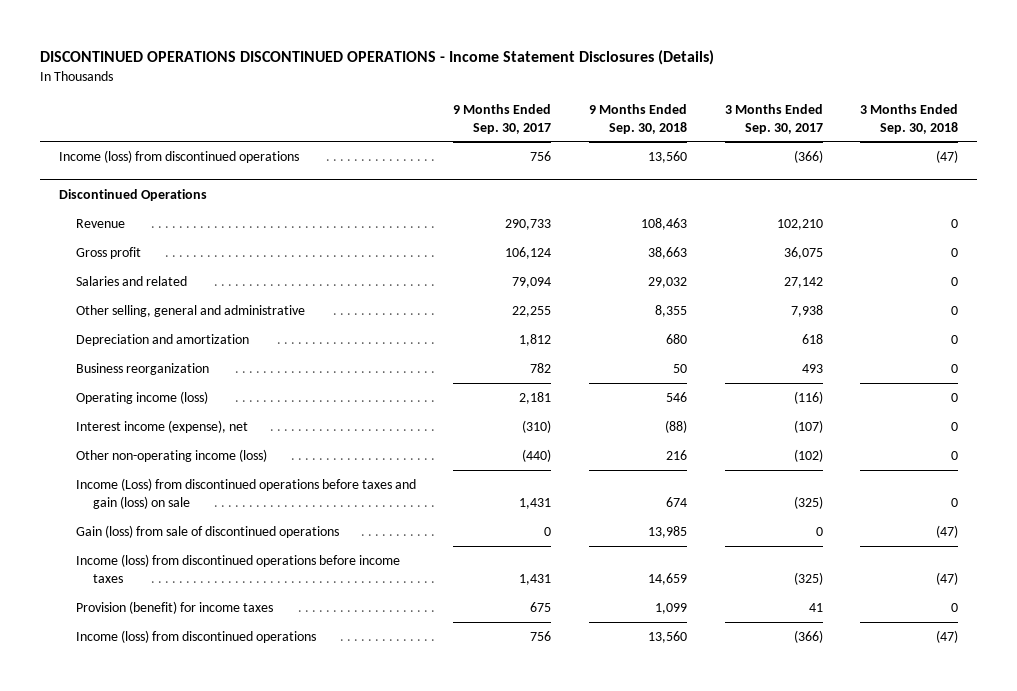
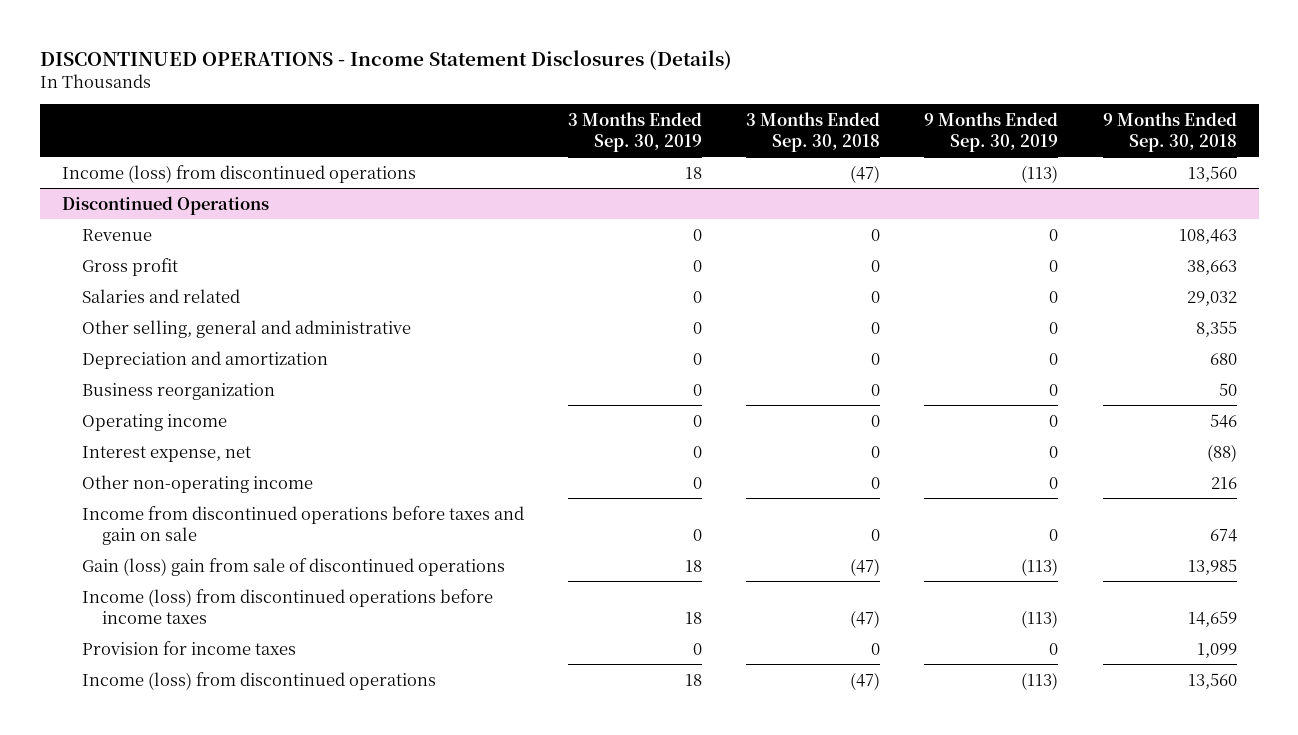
- DISCONTINUED OPERATIONS DISCONTINUED OPERATIONS - Income Statement Disclosures (Details)
+ DISCONTINUED OPERATIONS - Income Statement Disclosures (Details)
- | 9 Months Ended Sep. 30, 2017 | 9 Months Ended Sep. 30, 2018 | 3 Months Ended Sep. 30, 2017 | 3 Months Ended Sep. 30, 2018
+ | 3 Months Ended Sep. 30, 2019 | 3 Months Ended Sep. 30, 2018 | 9 Months Ended Sep. 30, 2019 | 9 Months Ended Sep. 30, 2018
@ Discontinued Operations
- Operating income (loss) | 2,181 | 546 | (116) | 0
- Interest income (expense), net | (310) | (88) | (107) | 0
- Other non-operating income (loss) | (440) | 216 | (102) | 0
- Income (Loss) from discontinued operations before taxes and gain (loss) on sale | 1,431 | 674 | (325) | 0
- Gain (loss) from sale of discontinued operations | 0 | 13,985 | 0 | (47)
+ Operating income | 0 | 0 | 0 | 546
+ Interest expense, net | 0 | 0 | 0 | (88)
+ Other non-operating income | 0 | 0 | 0 | 216
+ Income from discontinued operations before taxes and gain on sale | 0 | 0 | 0 | 674
+ Gain (loss) gain from sale of discontinued operations | 18 | (47) | (113) | 13,985
- Provision (benefit) for income taxes | 675 | 1,099 | 41 | 0
+ Provision for income taxes | 0 | 0 | 0 | 1,099

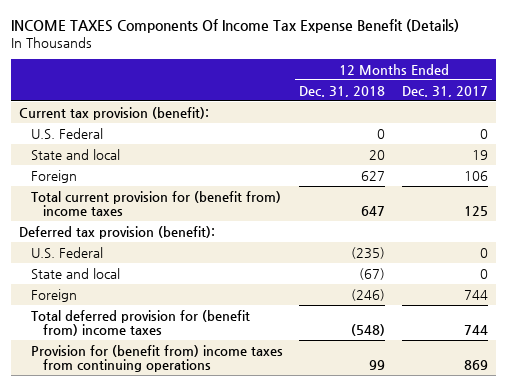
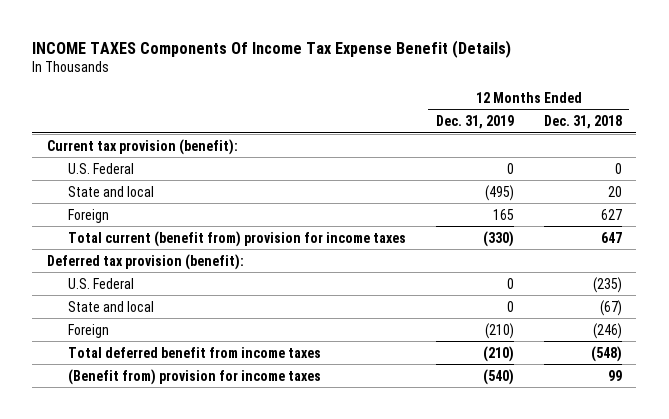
- | 12 Months Ended Dec. 31, 2018 | 12 Months Ended Dec. 31, 2017
+ | 12 Months Ended Dec. 31, 2019 | 12 Months Ended Dec. 31, 2018
- Total current provision for (benefit from) income taxes | 647 | 125
+ Total current (benefit from) provision for income taxes | (330) | 647
- Total deferred provision for (benefit from) income taxes | (548) | 744
- Provision for (benefit from) income taxes from continuing operations | 99 | 869
+ Total deferred benefit from income taxes | (210) | (548)
+ (Benefit from) provision for income taxes | (540) | 99

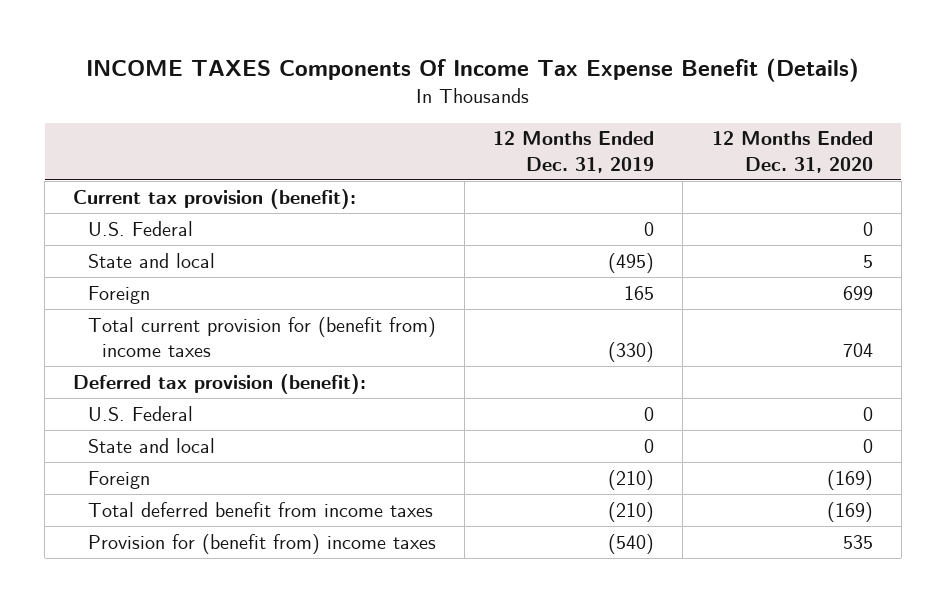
- | 12 Months Ended Dec. 31, 2019 | 12 Months Ended Dec. 31, 2018
+ | 12 Months Ended Dec. 31, 2019 | 12 Months Ended Dec. 31, 2020
- Total current (benefit from) provision for income taxes | (330) | 647
+ Total current provision for (benefit from) income taxes | (330) | 704
- (Benefit from) provision for income taxes | (540) | 99
+ Provision for (benefit from) income taxes | (540) | 535

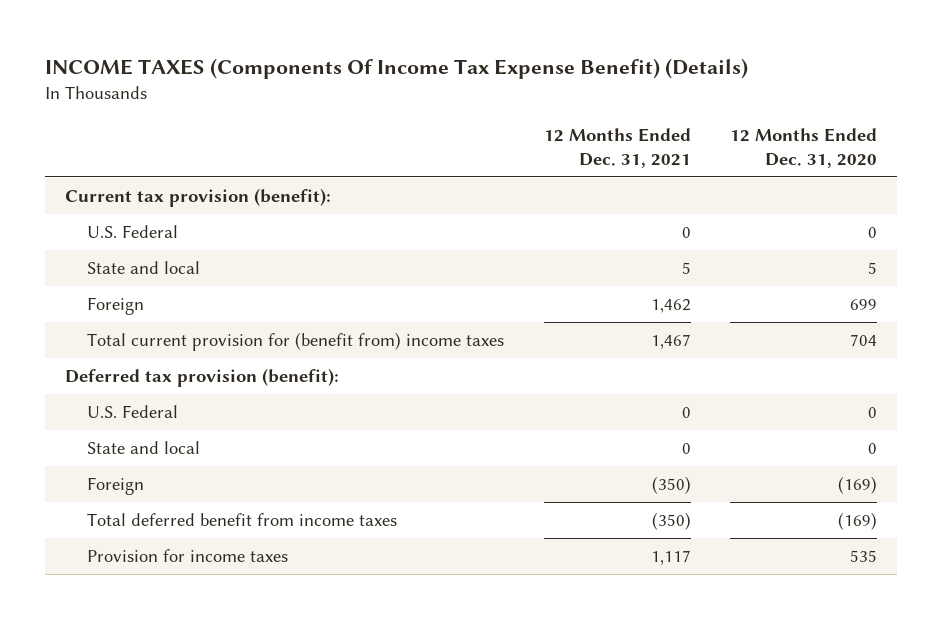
- INCOME TAXES Components Of Income Tax Expense Benefit (Details)
+ INCOME TAXES (Components Of Income Tax Expense Benefit) (Details)
- | 12 Months Ended Dec. 31, 2019 | 12 Months Ended Dec. 31, 2020
+ | 12 Months Ended Dec. 31, 2021 | 12 Months Ended Dec. 31, 2020
- Provision for (benefit from) income taxes | (540) | 535
+ Provision for income taxes | 1,117 | 535

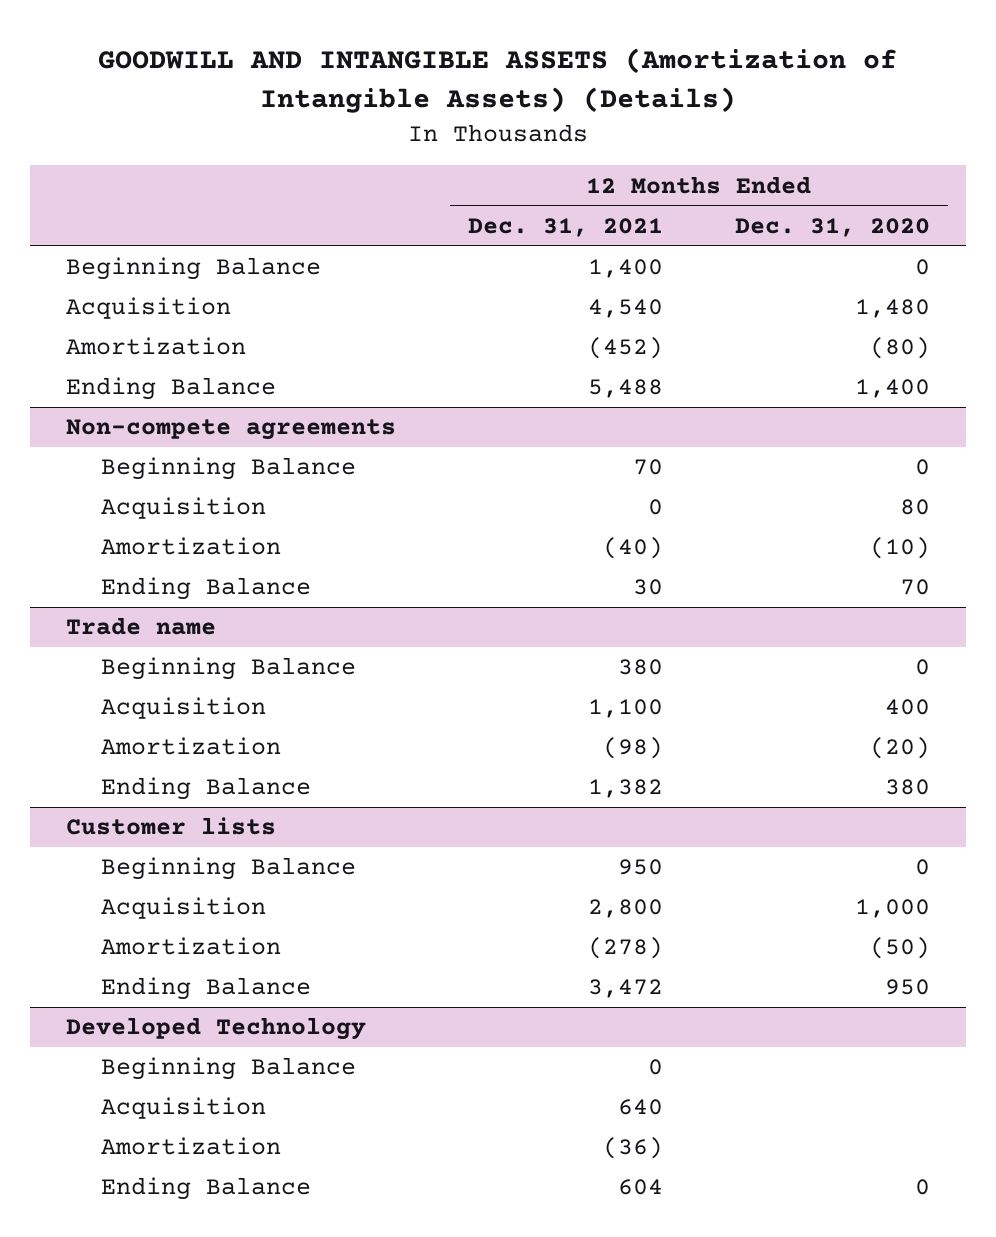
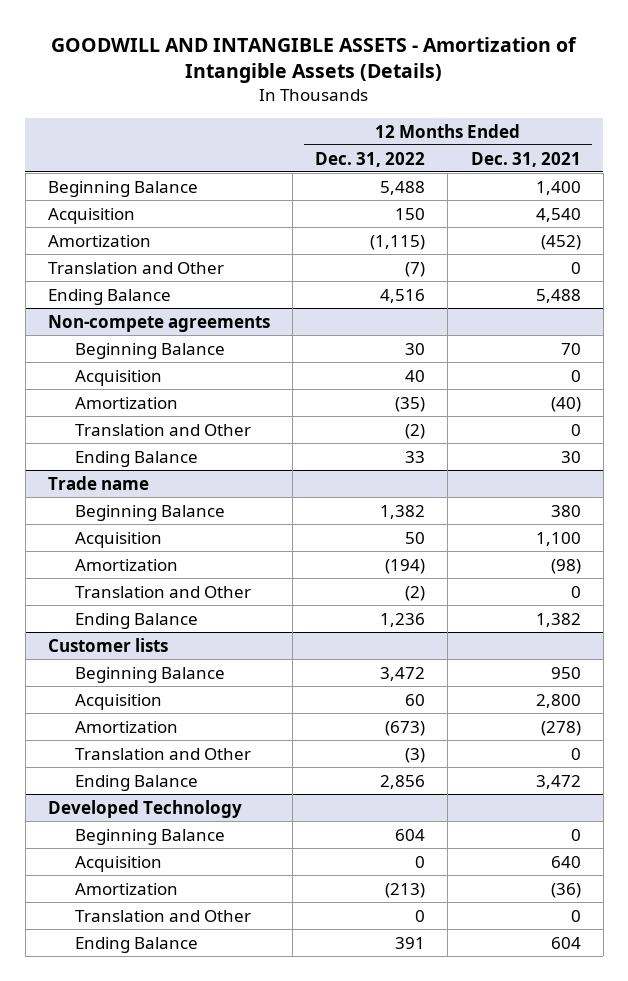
- GOODWILL AND INTANGIBLE ASSETS (Amortization of Intangible Assets) (Details)
+ GOODWILL AND INTANGIBLE ASSETS - Amortization of Intangible Assets (Details)
- | 12 Months Ended Dec. 31, 2021 | 12 Months Ended Dec. 31, 2020
+ | 12 Months Ended Dec. 31, 2022 | 12 Months Ended Dec. 31, 2021
+ Translation and Other | (7) | 0
@ Non-compete agreements
+ Translation and Other | (2) | 0
@ Trade name
+ Translation and Other | (2) | 0
@ Customer lists
+ Translation and Other | (3) | 0
@ Developed Technology
+ Translation and Other | 0 | 0

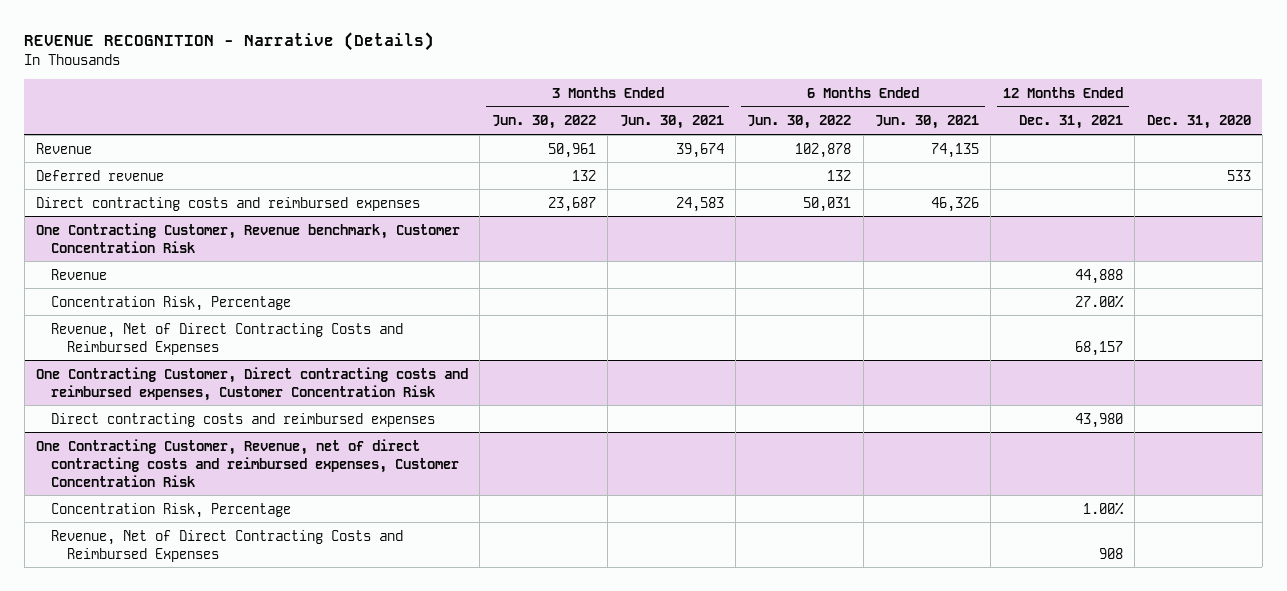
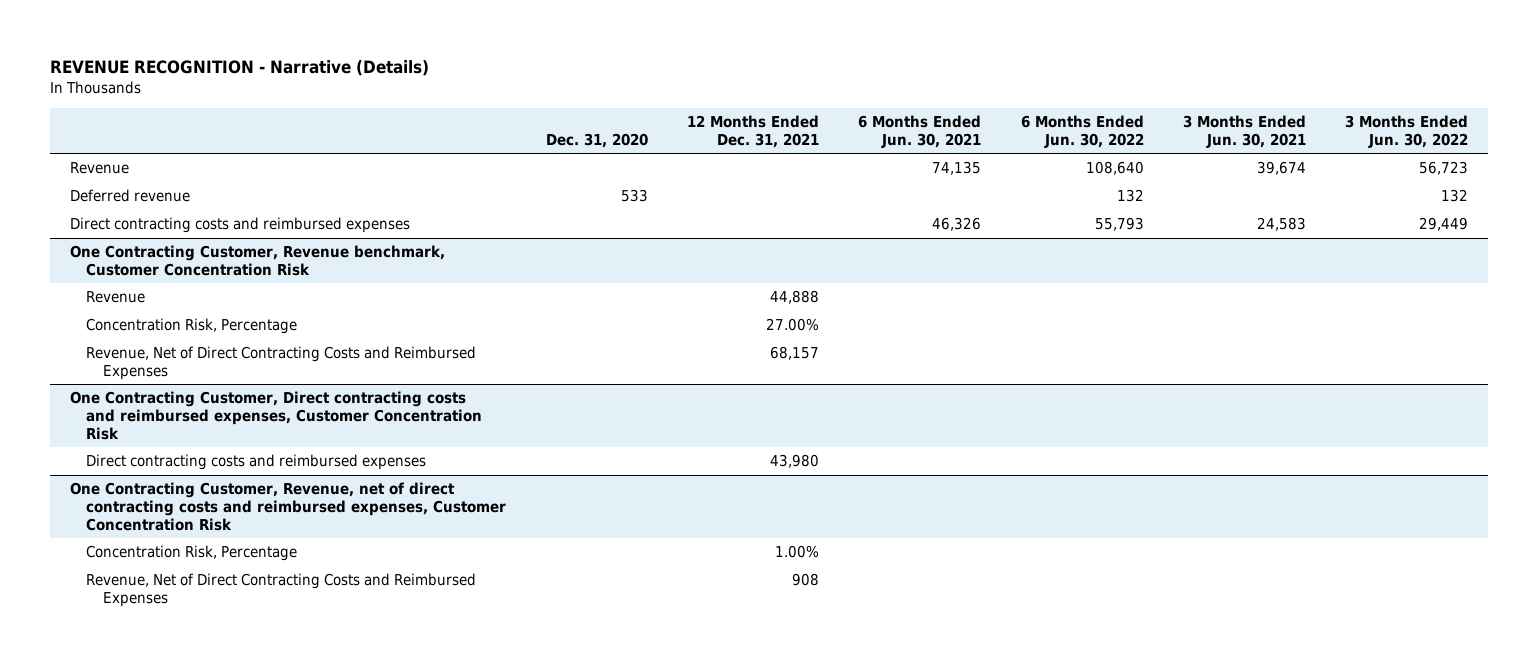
- | 3 Months Ended Jun. 30, 2022 | 3 Months Ended Jun. 30, 2021 | 6 Months Ended Jun. 30, 2022 | 6 Months Ended Jun. 30, 2021 | 12 Months Ended Dec. 31, 2021 | Dec. 31, 2020
+ | Dec. 31, 2020 | 12 Months Ended Dec. 31, 2021 | 6 Months Ended Jun. 30, 2021 | 6 Months Ended Jun. 30, 2022 | 3 Months Ended Jun. 30, 2021 | 3 Months Ended Jun. 30, 2022
- Revenue | 50,961 | 39,674 | 102,878 | 74,135 | |
+ Revenue | | | 74,135 | 108,640 | 39,674 | 56,723
- Direct contracting costs and reimbursed expenses | 23,687 | 24,583 | 50,031 | 46,326 | |
+ Direct contracting costs and reimbursed expenses | | | 46,326 | 55,793 | 24,583 | 29,449

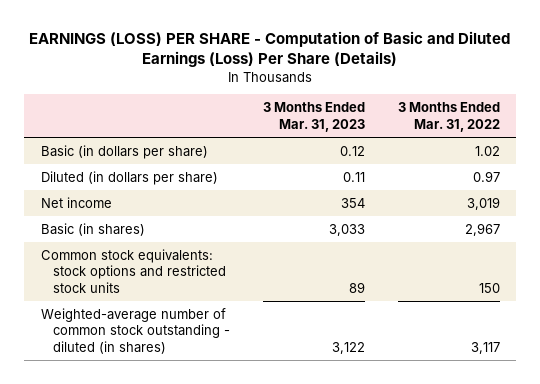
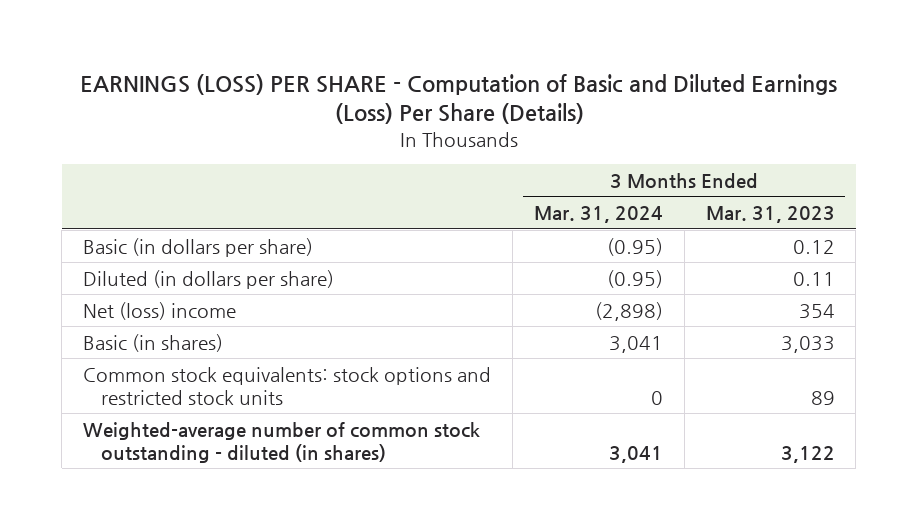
- | 3 Months Ended Mar. 31, 2023 | 3 Months Ended Mar. 31, 2022
+ | 3 Months Ended Mar. 31, 2024 | 3 Months Ended Mar. 31, 2023
- Net income | 354 | 3,019
+ Net (loss) income | (2,898) | 354

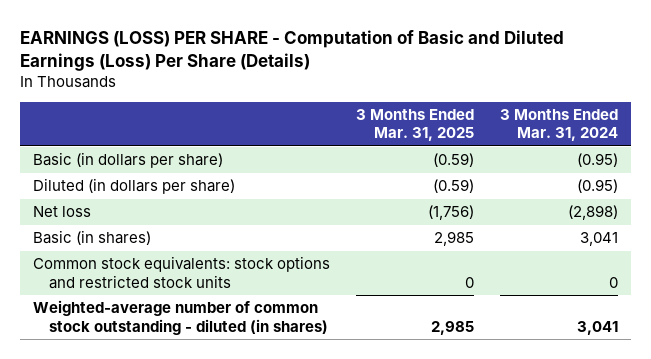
- | 3 Months Ended Mar. 31, 2024 | 3 Months Ended Mar. 31, 2023
+ | 3 Months Ended Mar. 31, 2025 | 3 Months Ended Mar. 31, 2024
- Net (loss) income | (2,898) | 354
+ Net loss | (1,756) | (2,898)

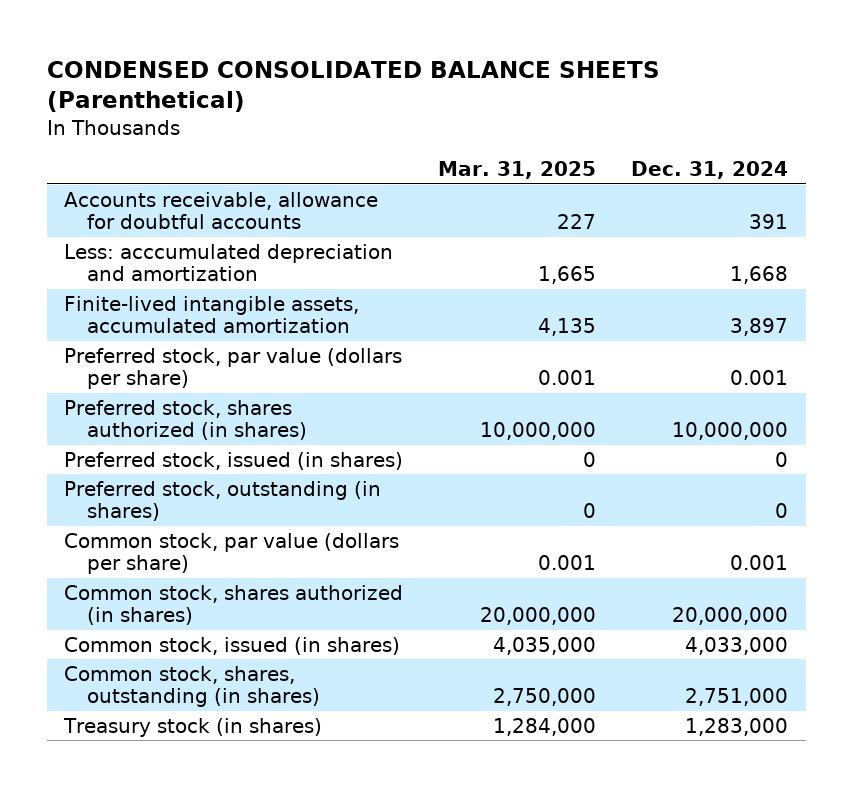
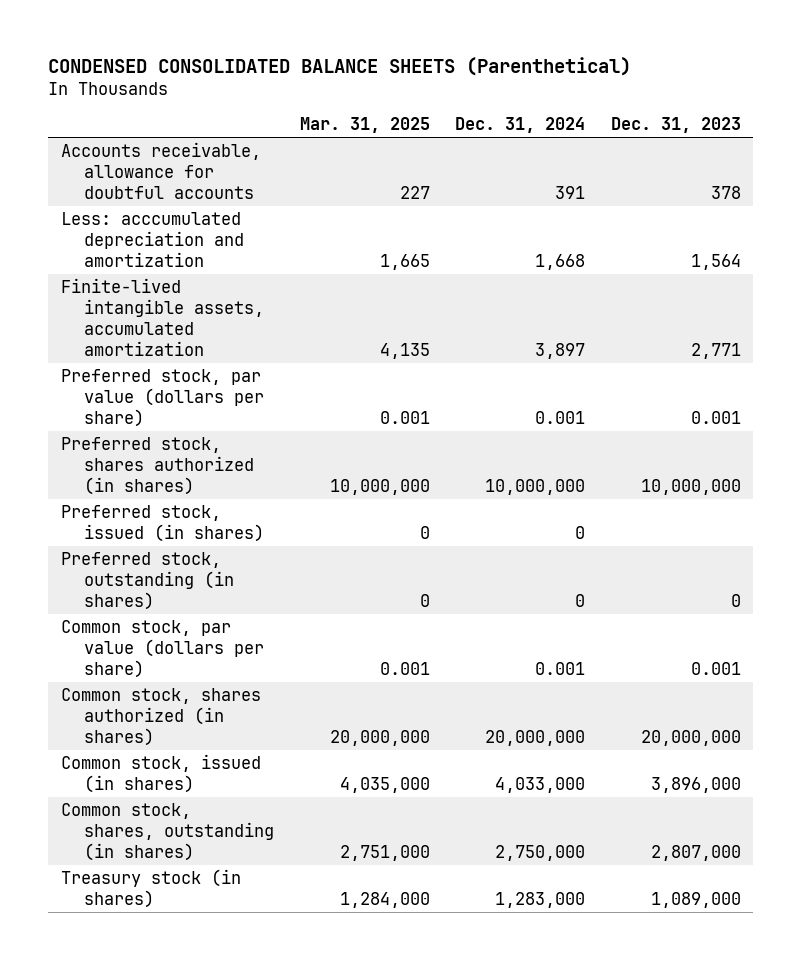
- | Mar. 31, 2025 | Dec. 31, 2024
+ | Mar. 31, 2025 | Dec. 31, 2024 | Dec. 31, 2023
- Common stock, shares, outstanding (in shares) | 2,750,000 | 2,751,000
+ Common stock, shares, outstanding (in shares) | 2,751,000 | 2,750,000 | 2,807,000

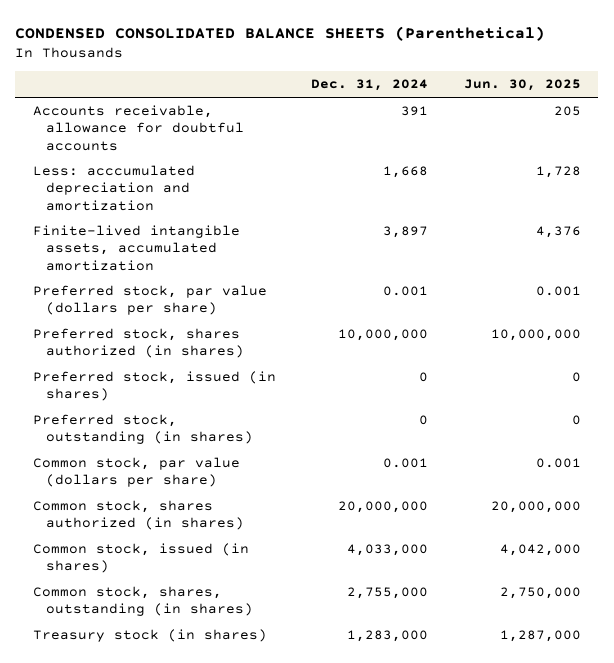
- | Mar. 31, 2025 | Dec. 31, 2024 | Dec. 31, 2023
+ | Dec. 31, 2024 | Jun. 30, 2025
- Common stock, shares, outstanding (in shares) | 2,751,000 | 2,750,000 | 2,807,000
+ Common stock, shares, outstanding (in shares) | 2,755,000 | 2,750,000

